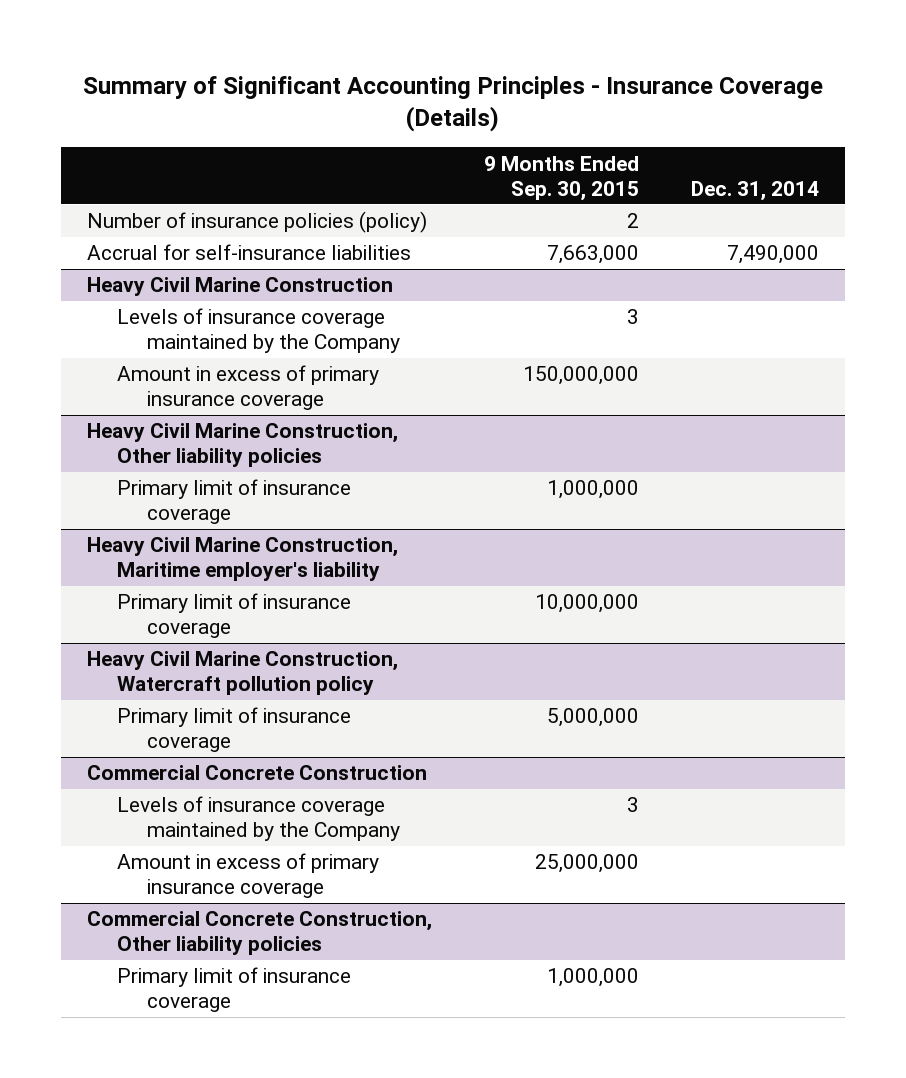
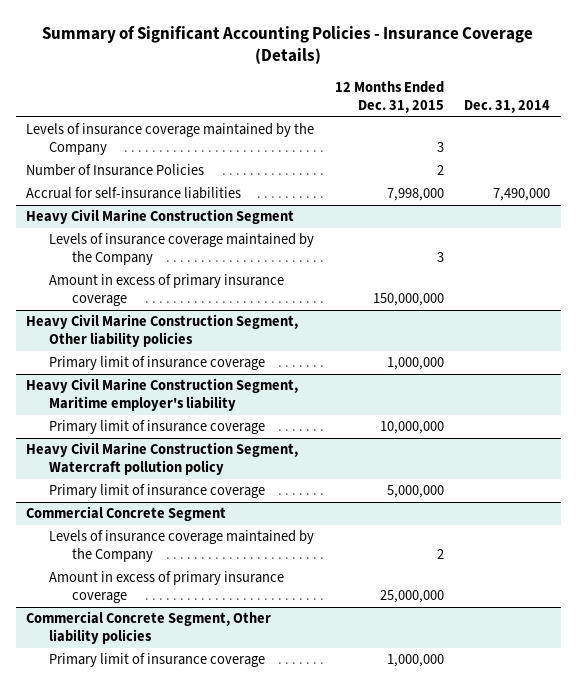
- Summary of Significant Accounting Principles - Insurance Coverage (Details)
+ Summary of Significant Accounting Policies - Insurance Coverage (Details)
- | 9 Months Ended Sep. 30, 2015 | Dec. 31, 2014
+ | 12 Months Ended Dec. 31, 2015 | Dec. 31, 2014
- Number of insurance policies (policy) | 2 |
+ Levels of insurance coverage maintained by the Company | 3 |
+ Number of Insurance Policies | 2 |
- Heavy Civil Marine Construction
+ Heavy Civil Marine Construction Segment
- Heavy Civil Marine Construction, Other liability policies
+ Heavy Civil Marine Construction Segment, Other liability policies
- Heavy Civil Marine Construction, Maritime employer's liability
+ Heavy Civil Marine Construction Segment, Maritime employer's liability
- Heavy Civil Marine Construction, Watercraft pollution policy
+ Heavy Civil Marine Construction Segment, Watercraft pollution policy
- Commercial Concrete Construction
+ Commercial Concrete Segment
- Commercial Concrete Construction, Other liability policies
+ Commercial Concrete Segment, Other liability policies

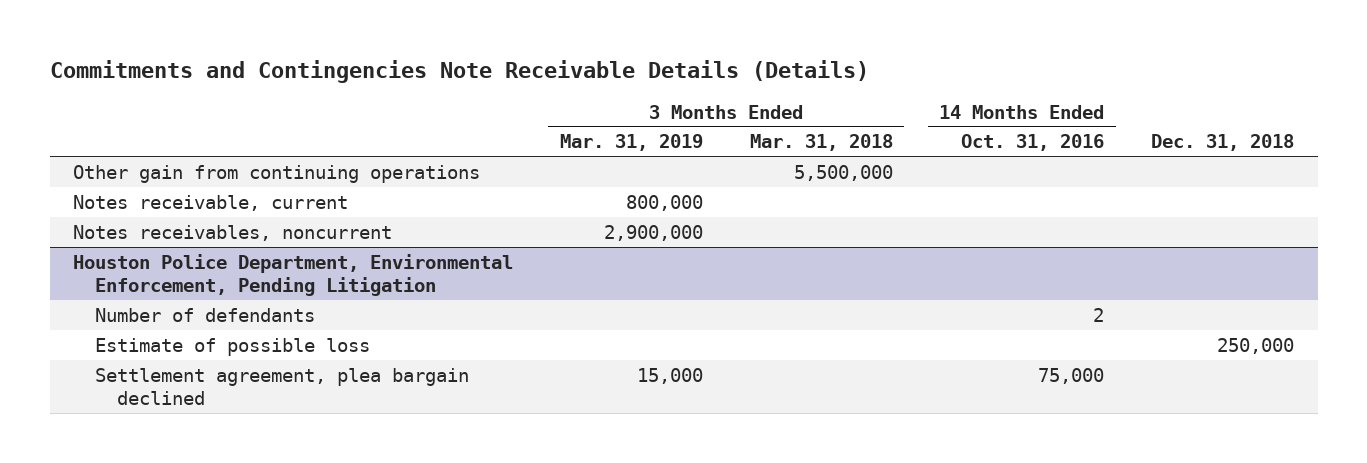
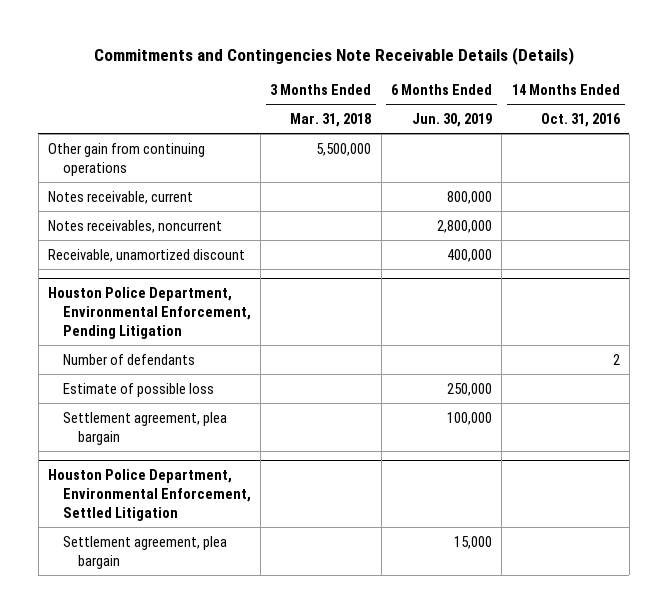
- | 3 Months Ended Mar. 31, 2019 | 3 Months Ended Mar. 31, 2018 | 14 Months Ended Oct. 31, 2016 | Dec. 31, 2018
+ | 3 Months Ended Mar. 31, 2018 | 6 Months Ended Jun. 30, 2019 | 14 Months Ended Oct. 31, 2016
+ Receivable, unamortized discount | | 400,000 |
@ Houston Police Department, Environmental Enforcement, Pending Litigation
- Settlement agreement, plea bargain declined | 15,000 | | 75,000 |
+ Settlement agreement, plea bargain | | 100,000 |
+ Houston Police Department, Environmental Enforcement, Settled Litigation
+ Settlement agreement, plea bargain | | 15,000 |

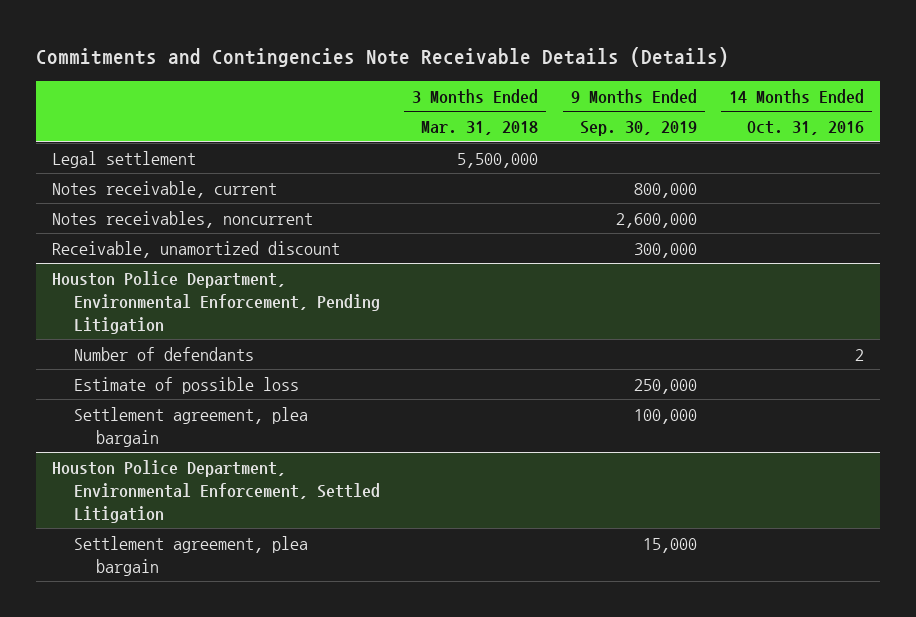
- | 3 Months Ended Mar. 31, 2018 | 6 Months Ended Jun. 30, 2019 | 14 Months Ended Oct. 31, 2016
+ | 3 Months Ended Mar. 31, 2018 | 9 Months Ended Sep. 30, 2019 | 14 Months Ended Oct. 31, 2016
- Other gain from continuing operations | 5,500,000 | |
+ Legal settlement | 5,500,000 | |

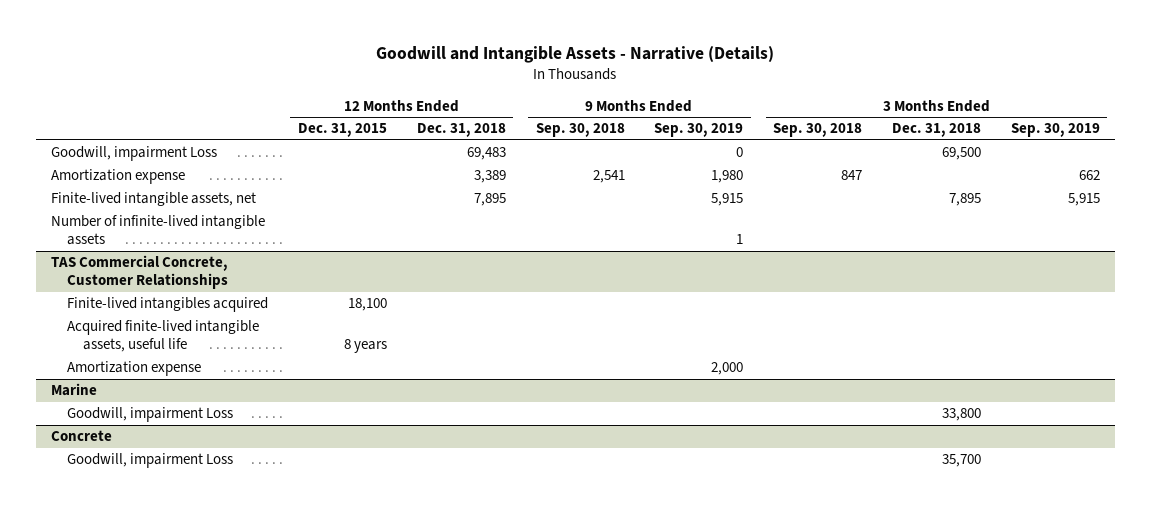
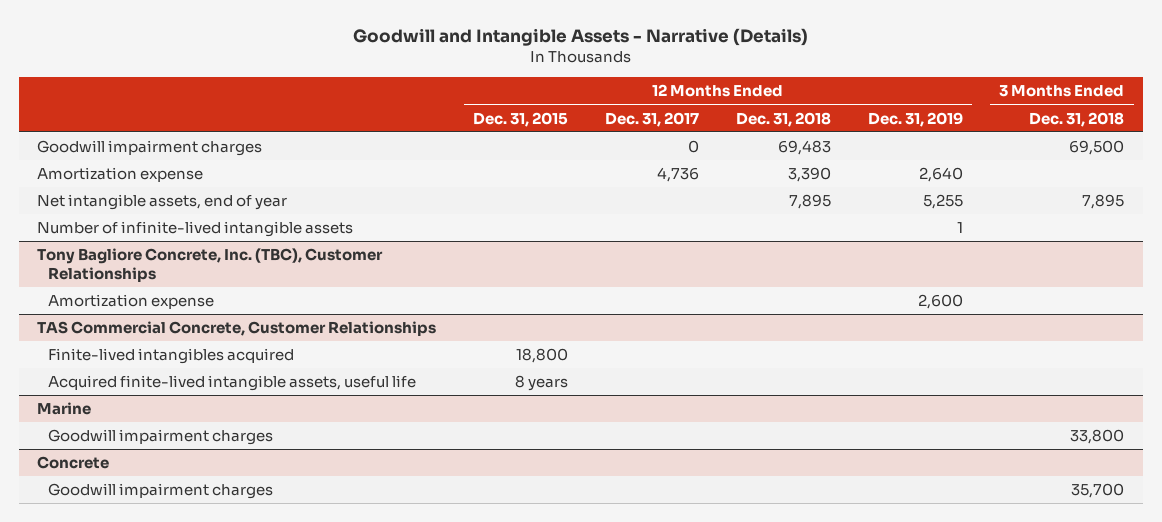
- | 12 Months Ended Dec. 31, 2015 | 12 Months Ended Dec. 31, 2018 | 9 Months Ended Sep. 30, 2018 | 9 Months Ended Sep. 30, 2019 | 3 Months Ended Sep. 30, 2018 | 3 Months Ended Dec. 31, 2018 | 3 Months Ended Sep. 30, 2019
+ | 12 Months Ended Dec. 31, 2015 | 12 Months Ended Dec. 31, 2017 | 12 Months Ended Dec. 31, 2018 | 12 Months Ended Dec. 31, 2019 | 3 Months Ended Dec. 31, 2018
- Goodwill, impairment Loss | | 69,483 | | 0 | | 69,500 |
- Amortization expense | | 3,389 | 2,541 | 1,980 | 847 | | 662
- Finite-lived intangible assets, net | | 7,895 | | 5,915 | | 7,895 | 5,915
+ Goodwill impairment charges | | 0 | 69,483 | | 69,500
+ Amortization expense | | 4,736 | 3,390 | 2,640 |
+ Net intangible assets, end of year | | | 7,895 | 5,255 | 7,895
+ Tony Bagliore Concrete, Inc. (TBC), Customer Relationships
+ Amortization expense | | | | 2,600 |
@ TAS Commercial Concrete, Customer Relationships
- Finite-lived intangibles acquired | 18,100 | | | | | |
+ Finite-lived intangibles acquired | 18,800 | | | |
- Amortization expense | | | | 2,000 | | |
@ Marine
- Goodwill, impairment Loss | | | | | | 33,800 |
+ Goodwill impairment charges | | | | | 33,800
@ Concrete
- Goodwill, impairment Loss | | | | | | 35,700 |
+ Goodwill impairment charges | | | | | 35,700

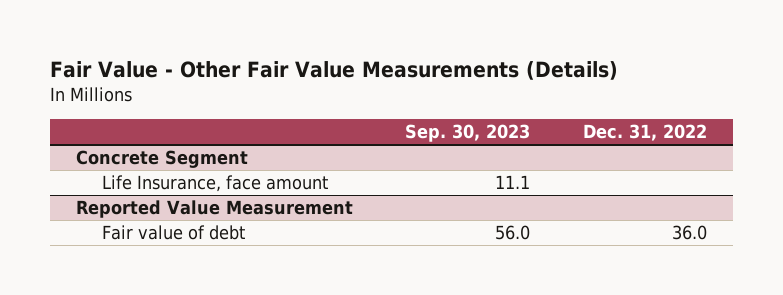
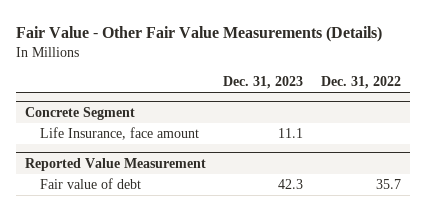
- | Sep. 30, 2023 | Dec. 31, 2022
+ | Dec. 31, 2023 | Dec. 31, 2022
@ Reported Value Measurement
- Fair value of debt | 56.0 | 36.0
+ Fair value of debt | 42.3 | 35.7

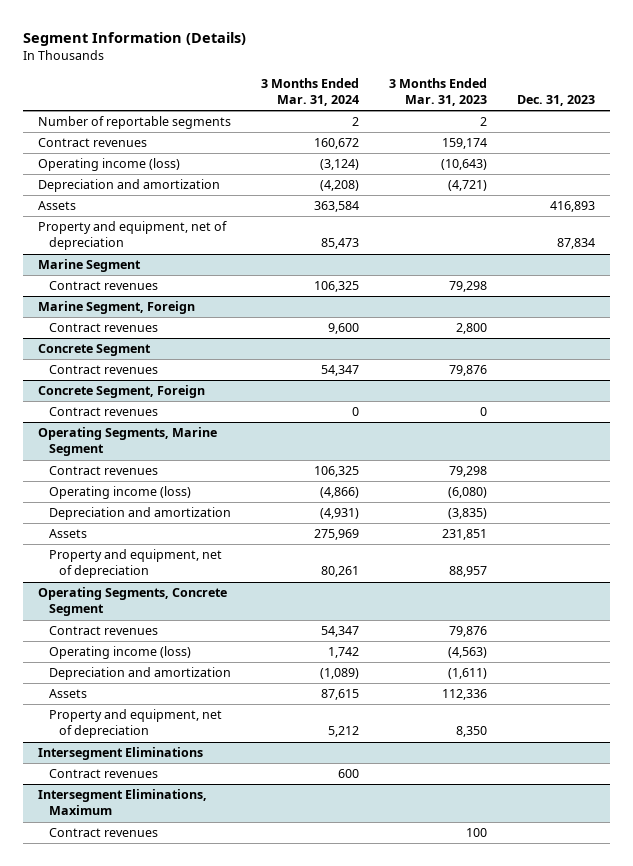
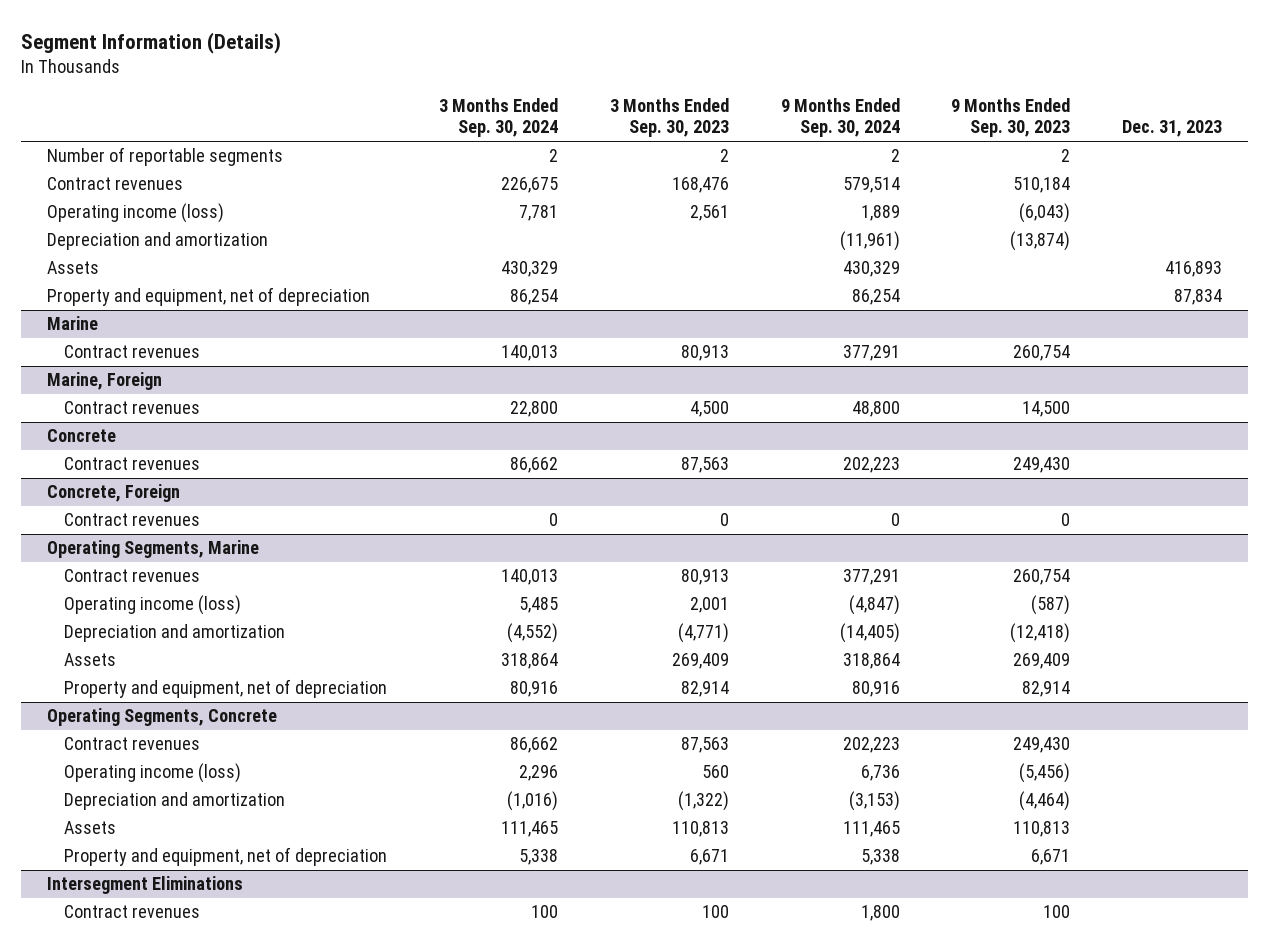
- | 3 Months Ended Mar. 31, 2024 | 3 Months Ended Mar. 31, 2023 | Dec. 31, 2023
+ | 3 Months Ended Sep. 30, 2024 | 3 Months Ended Sep. 30, 2023 | 9 Months Ended Sep. 30, 2024 | 9 Months Ended Sep. 30, 2023 | Dec. 31, 2023
- Marine Segment
+ Marine
- Marine Segment, Foreign
+ Marine, Foreign
- Concrete Segment
+ Concrete
- Concrete Segment, Foreign
+ Concrete, Foreign
- Operating Segments, Marine Segment
+ Operating Segments, Marine
- Operating Segments, Concrete Segment
+ Operating Segments, Concrete
- Intersegment Eliminations, Maximum
- Contract revenues | | 100 |

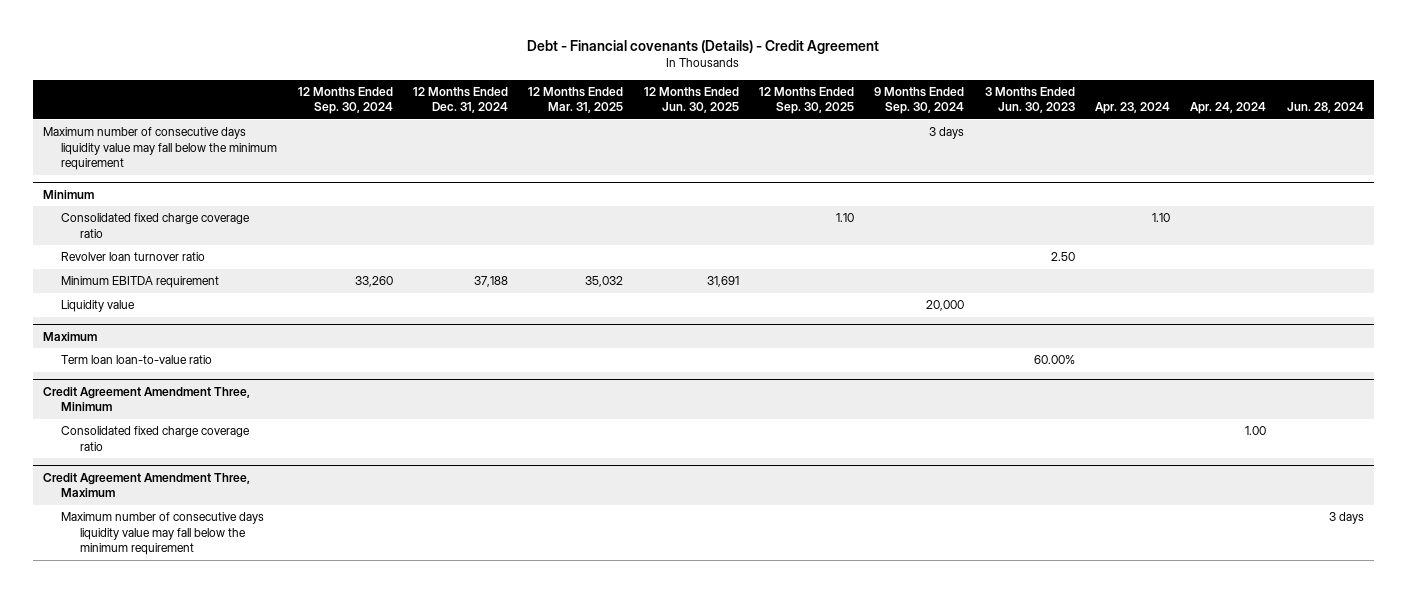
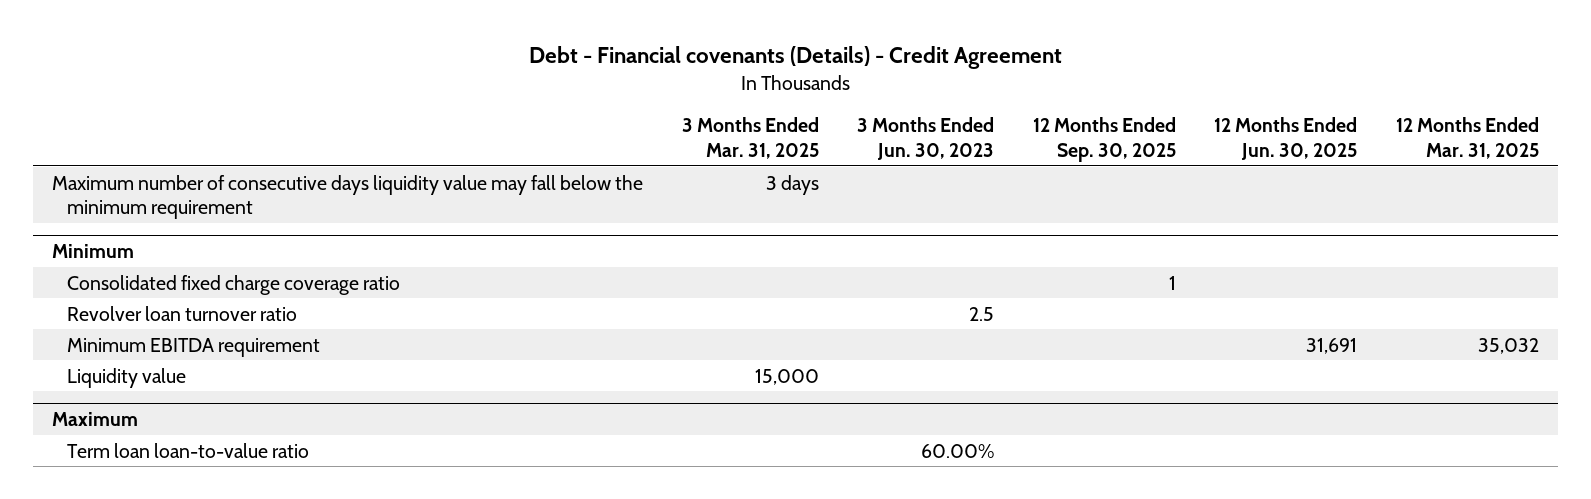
- | 12 Months Ended Sep. 30, 2024 | 12 Months Ended Dec. 31, 2024 | 12 Months Ended Mar. 31, 2025 | 12 Months Ended Jun. 30, 2025 | 12 Months Ended Sep. 30, 2025 | 9 Months Ended Sep. 30, 2024 | 3 Months Ended Jun. 30, 2023 | Apr. 23, 2024 | Apr. 24, 2024 | Jun. 28, 2024
+ | 3 Months Ended Mar. 31, 2025 | 3 Months Ended Jun. 30, 2023 | 12 Months Ended Sep. 30, 2025 | 12 Months Ended Jun. 30, 2025 | 12 Months Ended Mar. 31, 2025
@ Minimum
- Consolidated fixed charge coverage ratio | | | | | 1.10 | | | 1.10 | |
- Revolver loan turnover ratio | | | | | | | 2.50 | | |
+ Consolidated fixed charge coverage ratio | | | 1 | |
+ Revolver loan turnover ratio | | 2.5 | | |
- Credit Agreement Amendment Three, Minimum
- Consolidated fixed charge coverage ratio | | | | | | | | | 1.00 |
- Credit Agreement Amendment Three, Maximum
- Maximum number of consecutive days liquidity value may fall below the minimum requirement | | | | | | | | | | 3 days

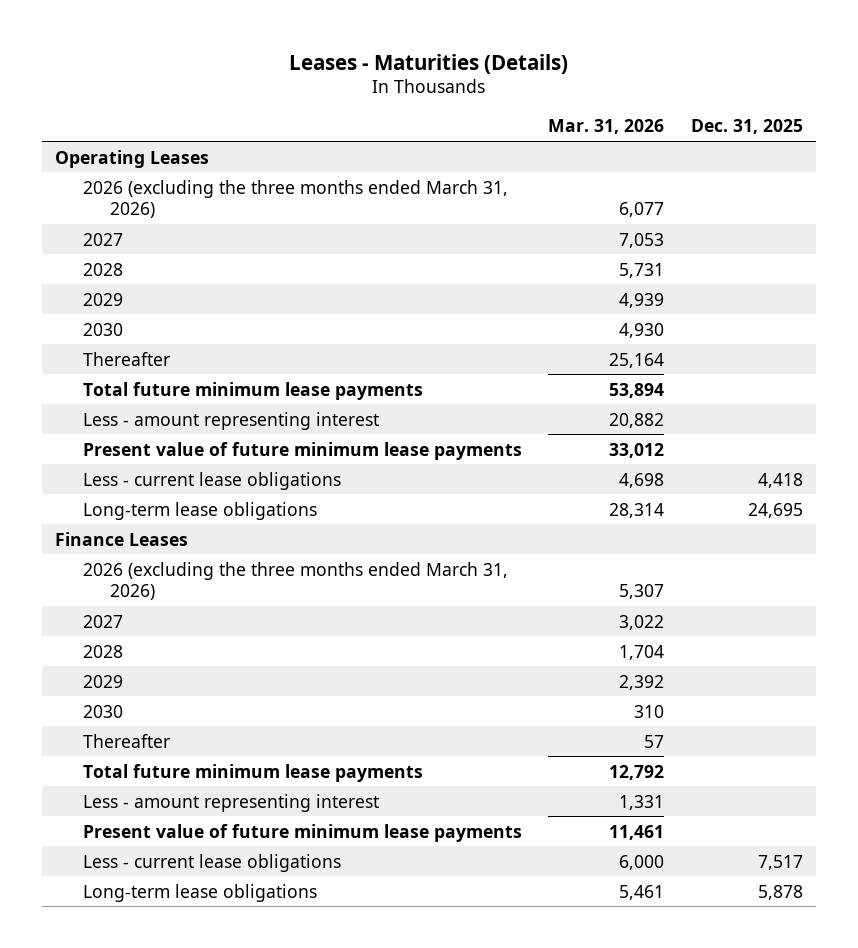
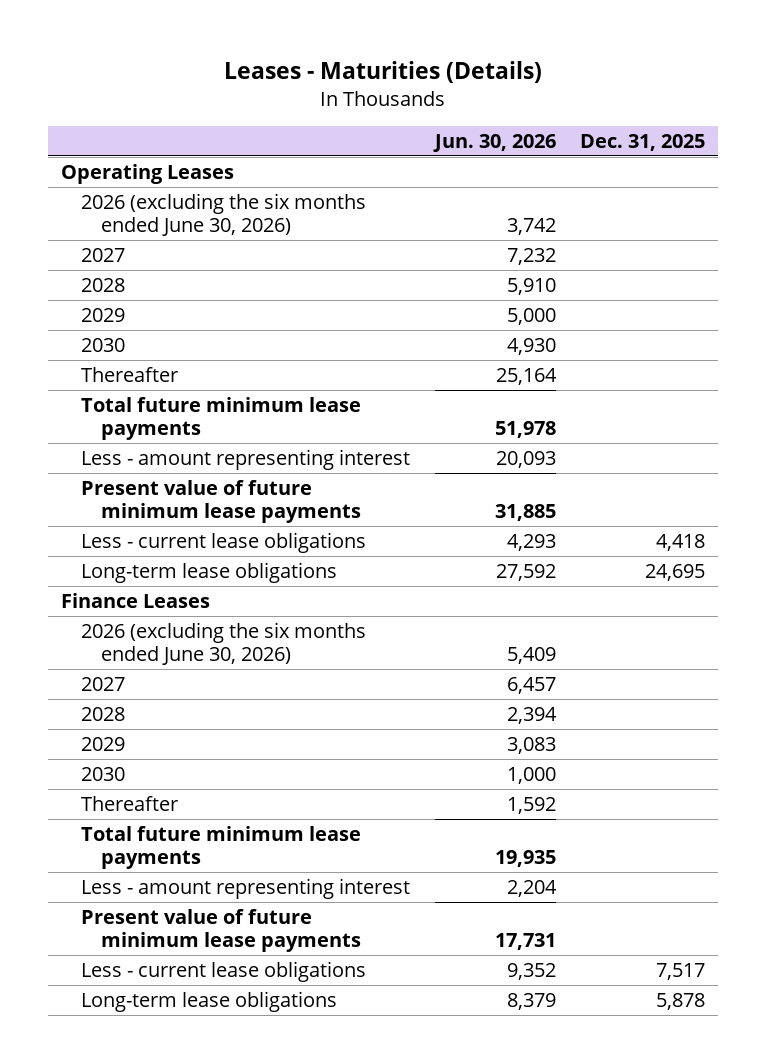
- | Mar. 31, 2026 | Dec. 31, 2025
+ | Jun. 30, 2026 | Dec. 31, 2025
- 2026 (excluding the three months ended March 31, 2026) | 6,077 |
+ 2026 (excluding the six months ended June 30, 2026) | 3,742 |
- 2026 (excluding the three months ended March 31, 2026) | 5,307 |
+ 2026 (excluding the six months ended June 30, 2026) | 5,409 |

